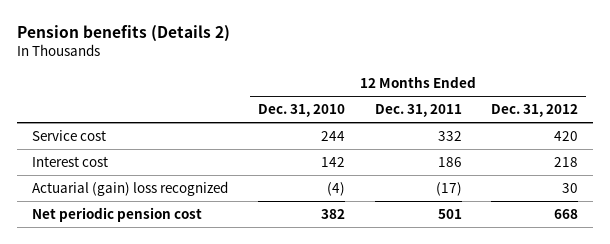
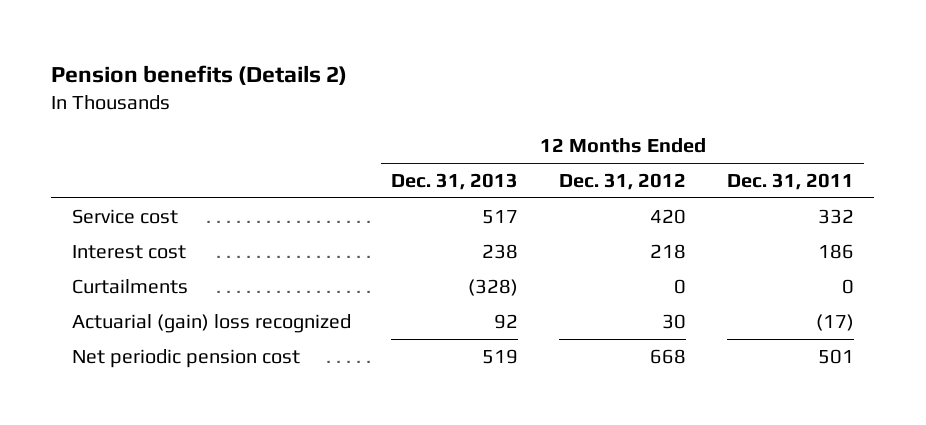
- | 12 Months Ended Dec. 31, 2010 | 12 Months Ended Dec. 31, 2011 | 12 Months Ended Dec. 31, 2012
+ | 12 Months Ended Dec. 31, 2013 | 12 Months Ended Dec. 31, 2012 | 12 Months Ended Dec. 31, 2011
+ Curtailments | (328) | 0 | 0

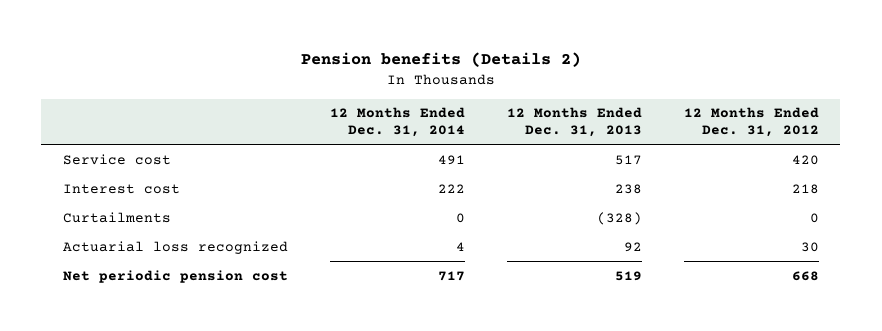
- | 12 Months Ended Dec. 31, 2013 | 12 Months Ended Dec. 31, 2012 | 12 Months Ended Dec. 31, 2011
+ | 12 Months Ended Dec. 31, 2014 | 12 Months Ended Dec. 31, 2013 | 12 Months Ended Dec. 31, 2012
- Actuarial (gain) loss recognized | 92 | 30 | (17)
+ Actuarial loss recognized | 4 | 92 | 30

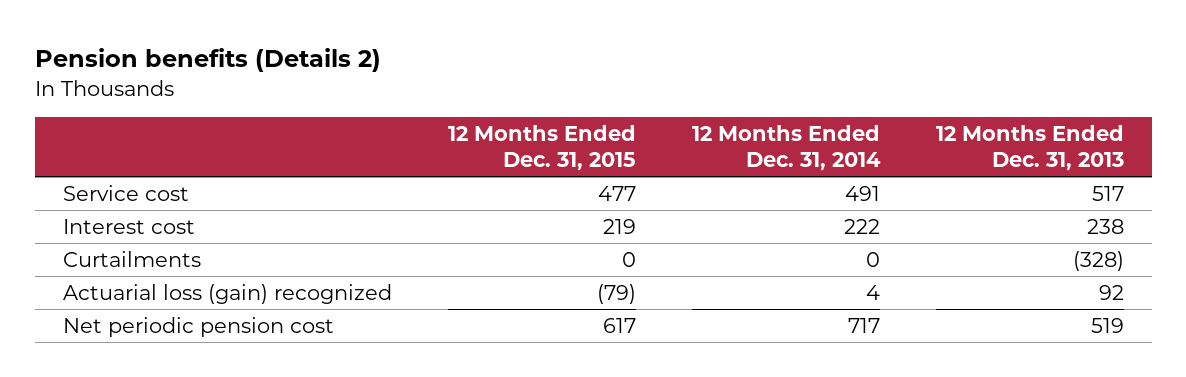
- | 12 Months Ended Dec. 31, 2014 | 12 Months Ended Dec. 31, 2013 | 12 Months Ended Dec. 31, 2012
+ | 12 Months Ended Dec. 31, 2015 | 12 Months Ended Dec. 31, 2014 | 12 Months Ended Dec. 31, 2013
- Actuarial loss recognized | 4 | 92 | 30
+ Actuarial loss (gain) recognized | (79) | 4 | 92

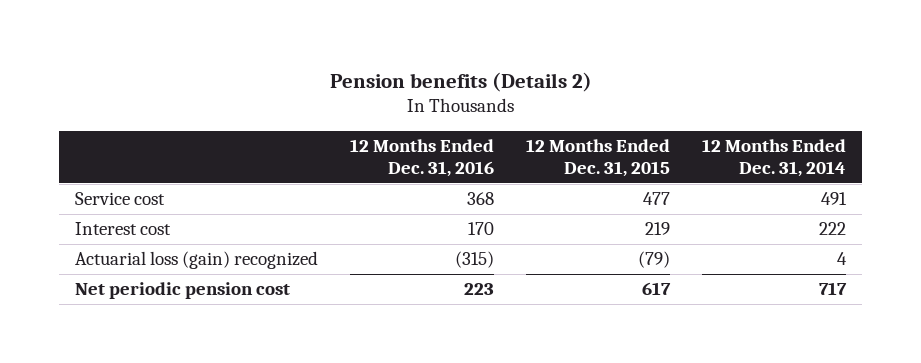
- | 12 Months Ended Dec. 31, 2015 | 12 Months Ended Dec. 31, 2014 | 12 Months Ended Dec. 31, 2013
+ | 12 Months Ended Dec. 31, 2016 | 12 Months Ended Dec. 31, 2015 | 12 Months Ended Dec. 31, 2014
- Curtailments | 0 | 0 | (328)

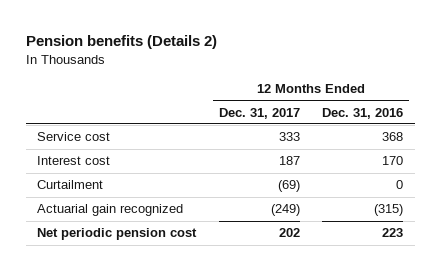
- | 12 Months Ended Dec. 31, 2016 | 12 Months Ended Dec. 31, 2015 | 12 Months Ended Dec. 31, 2014
+ | 12 Months Ended Dec. 31, 2017 | 12 Months Ended Dec. 31, 2016
- Actuarial loss (gain) recognized | (315) | (79) | 4
+ Curtailment | (69) | 0
+ Actuarial gain recognized | (249) | (315)

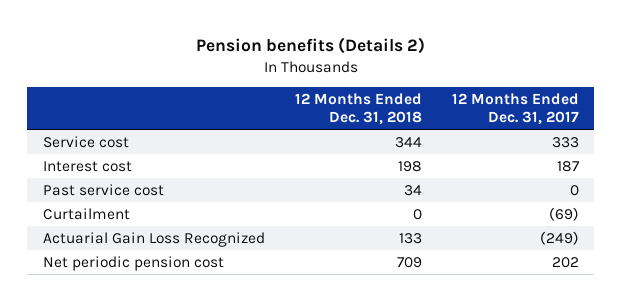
- | 12 Months Ended Dec. 31, 2017 | 12 Months Ended Dec. 31, 2016
+ | 12 Months Ended Dec. 31, 2018 | 12 Months Ended Dec. 31, 2017
+ Past service cost | 34 | 0
- Actuarial gain recognized | (249) | (315)
+ Actuarial Gain Loss Recognized | 133 | (249)

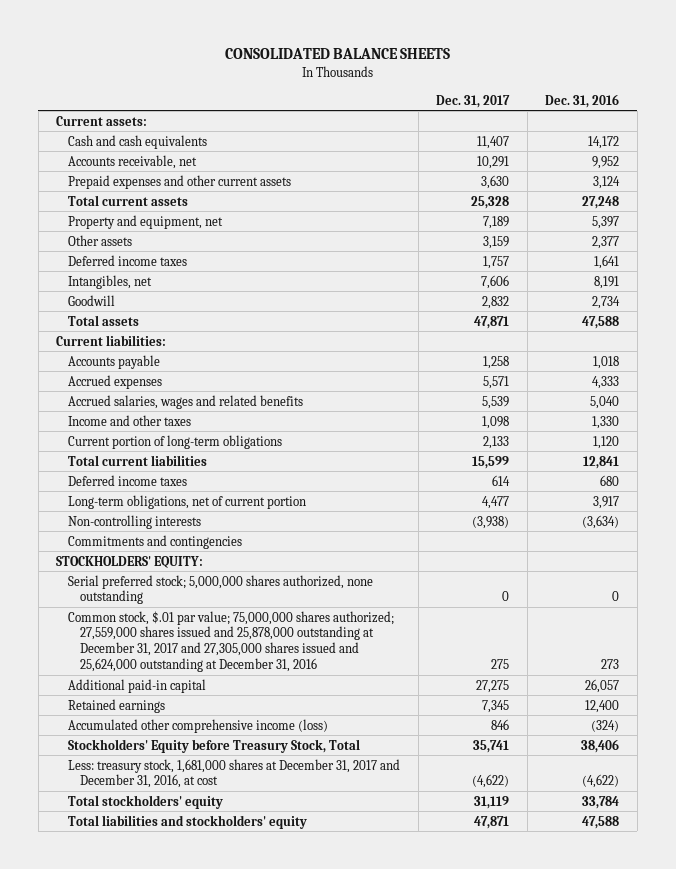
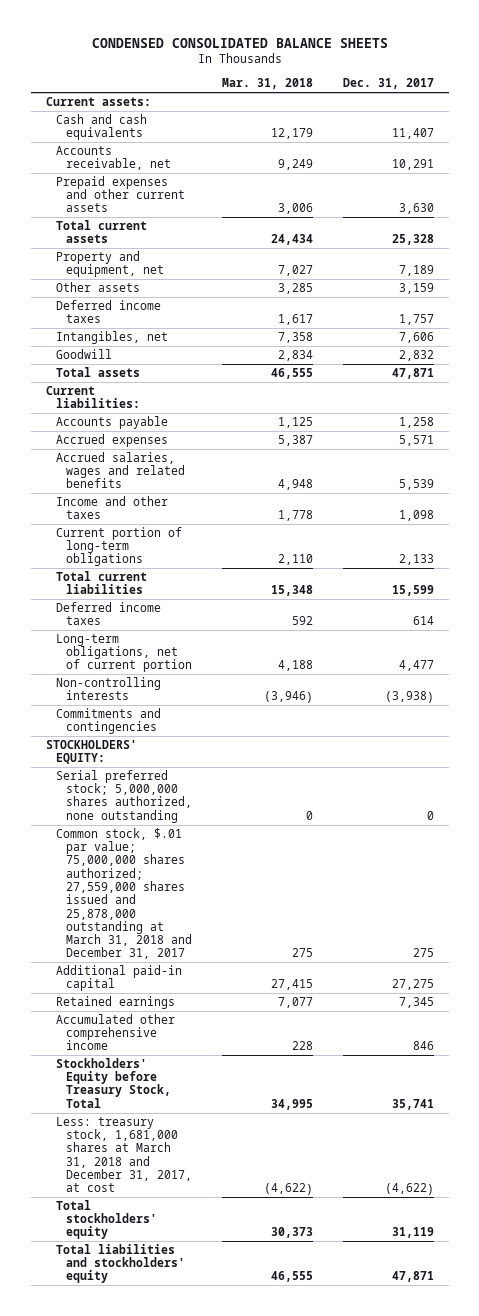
- CONSOLIDATED BALANCE SHEETS
+ CONDENSED CONSOLIDATED BALANCE SHEETS
- | Dec. 31, 2017 | Dec. 31, 2016
+ | Mar. 31, 2018 | Dec. 31, 2017
- Common stock, $.01 par value; 75,000,000 shares authorized; 27,559,000 shares issued and 25,878,000 outstanding at December 31, 2017 and 27,305,000 shares issued and 25,624,000 outstanding at December 31, 2016 | 275 | 273
+ Common stock, $.01 par value; 75,000,000 shares authorized; 27,559,000 shares issued and 25,878,000 outstanding at March 31, 2018 and December 31, 2017 | 275 | 275
- Accumulated other comprehensive income (loss) | 846 | (324)
+ Accumulated other comprehensive income | 228 | 846
- Less: treasury stock, 1,681,000 shares at December 31, 2017 and December 31, 2016, at cost | (4,622) | (4,622)
+ Less: treasury stock, 1,681,000 shares at March 31, 2018 and December 31, 2017, at cost | (4,622) | (4,622)

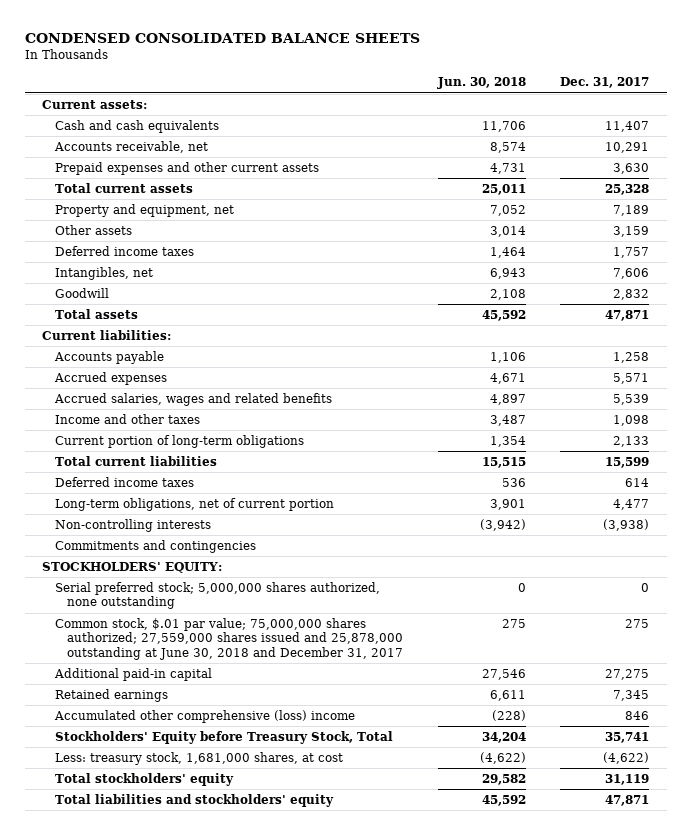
- | Mar. 31, 2018 | Dec. 31, 2017
+ | Jun. 30, 2018 | Dec. 31, 2017
- Common stock, $.01 par value; 75,000,000 shares authorized; 27,559,000 shares issued and 25,878,000 outstanding at March 31, 2018 and December 31, 2017 | 275 | 275
+ Common stock, $.01 par value; 75,000,000 shares authorized; 27,559,000 shares issued and 25,878,000 outstanding at June 30, 2018 and December 31, 2017 | 275 | 275
- Accumulated other comprehensive income | 228 | 846
+ Accumulated other comprehensive (loss) income | (228) | 846
- Less: treasury stock, 1,681,000 shares at March 31, 2018 and December 31, 2017, at cost | (4,622) | (4,622)
+ Less: treasury stock, 1,681,000 shares, at cost | (4,622) | (4,622)

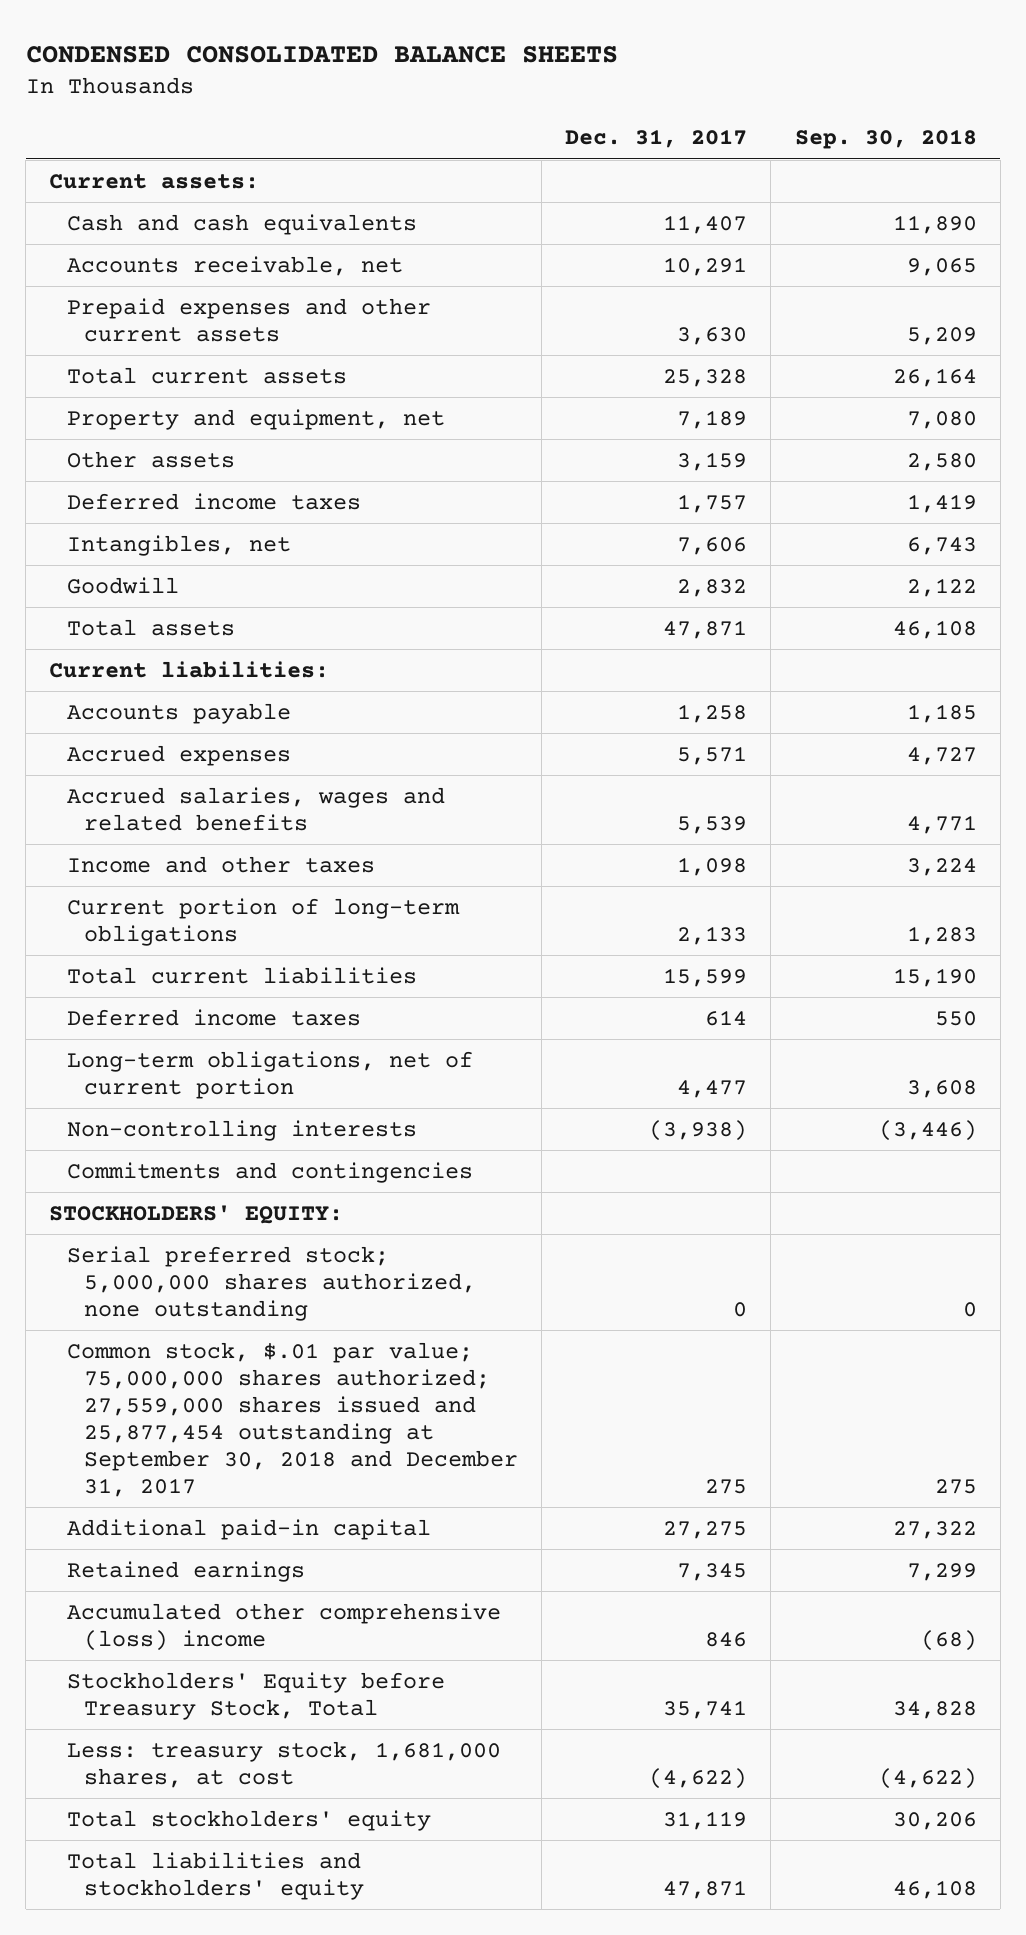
- | Jun. 30, 2018 | Dec. 31, 2017
+ | Dec. 31, 2017 | Sep. 30, 2018
- Common stock, $.01 par value; 75,000,000 shares authorized; 27,559,000 shares issued and 25,878,000 outstanding at June 30, 2018 and December 31, 2017 | 275 | 275
+ Common stock, $.01 par value; 75,000,000 shares authorized; 27,559,000 shares issued and 25,877,454 outstanding at September 30, 2018 and December 31, 2017 | 275 | 275

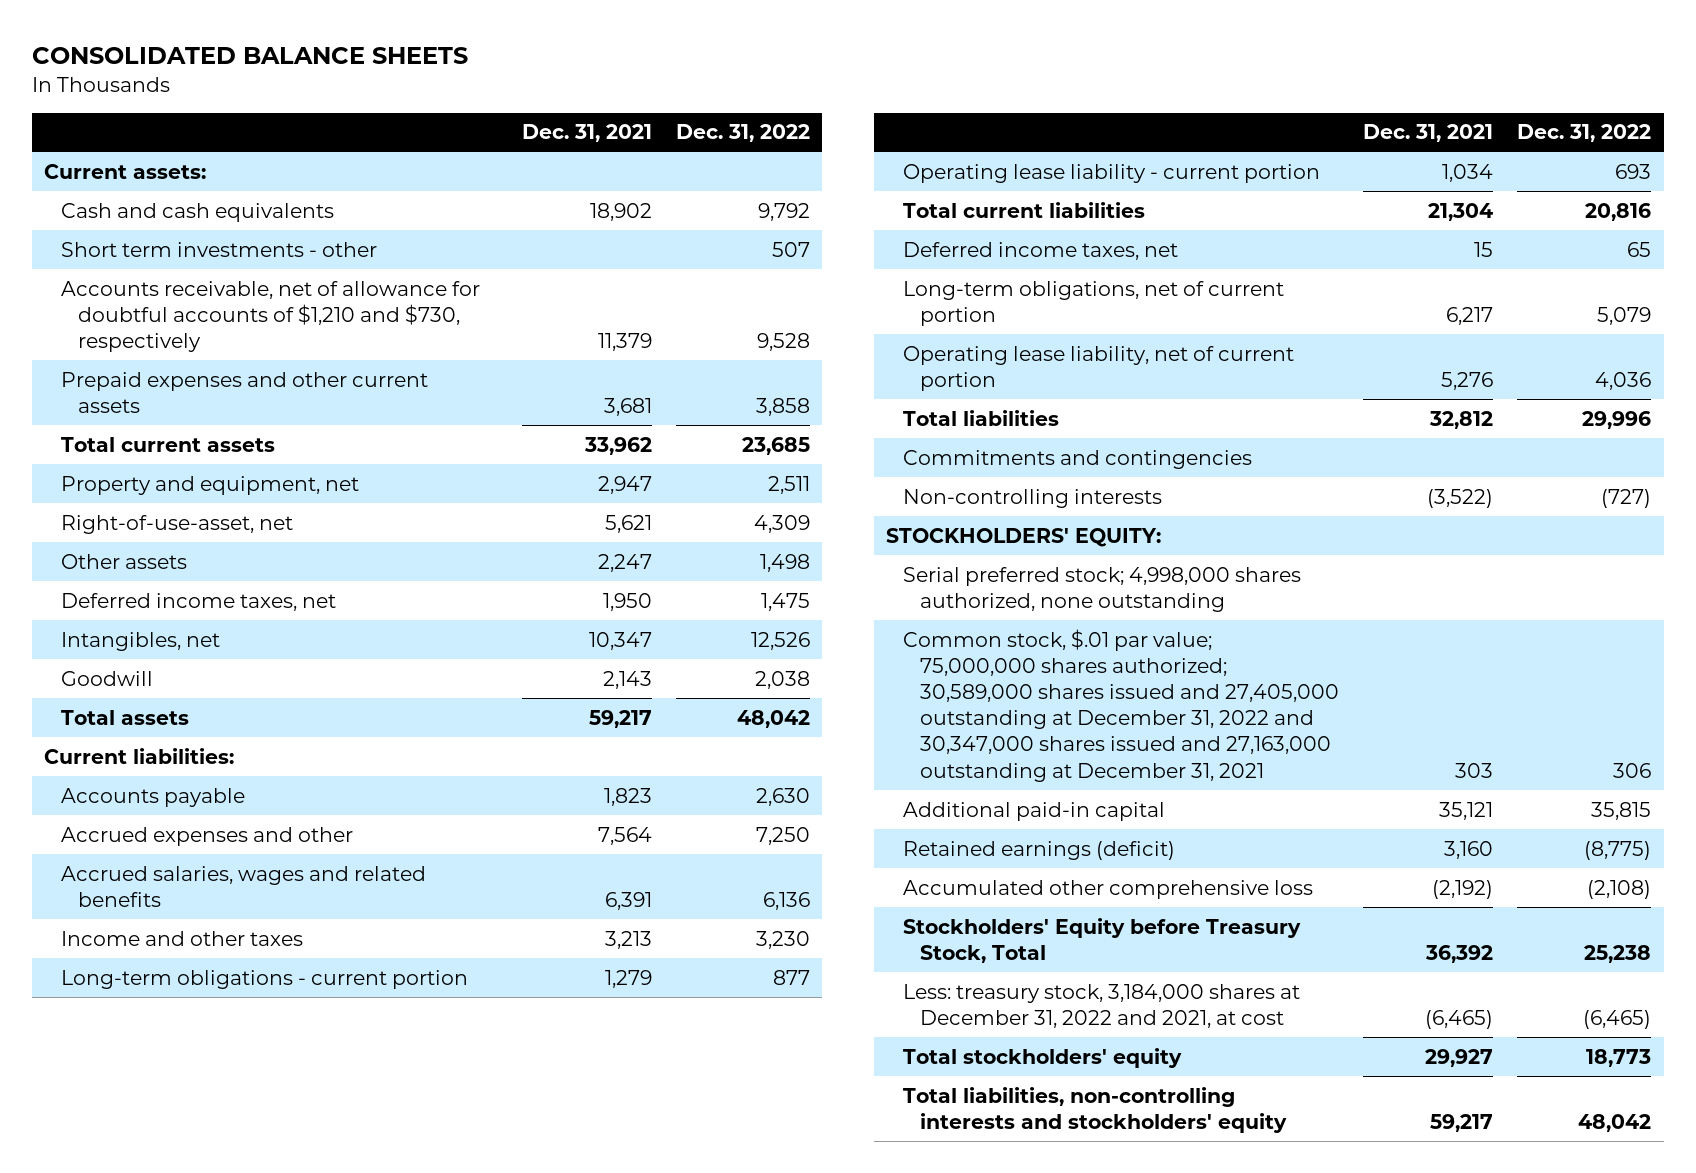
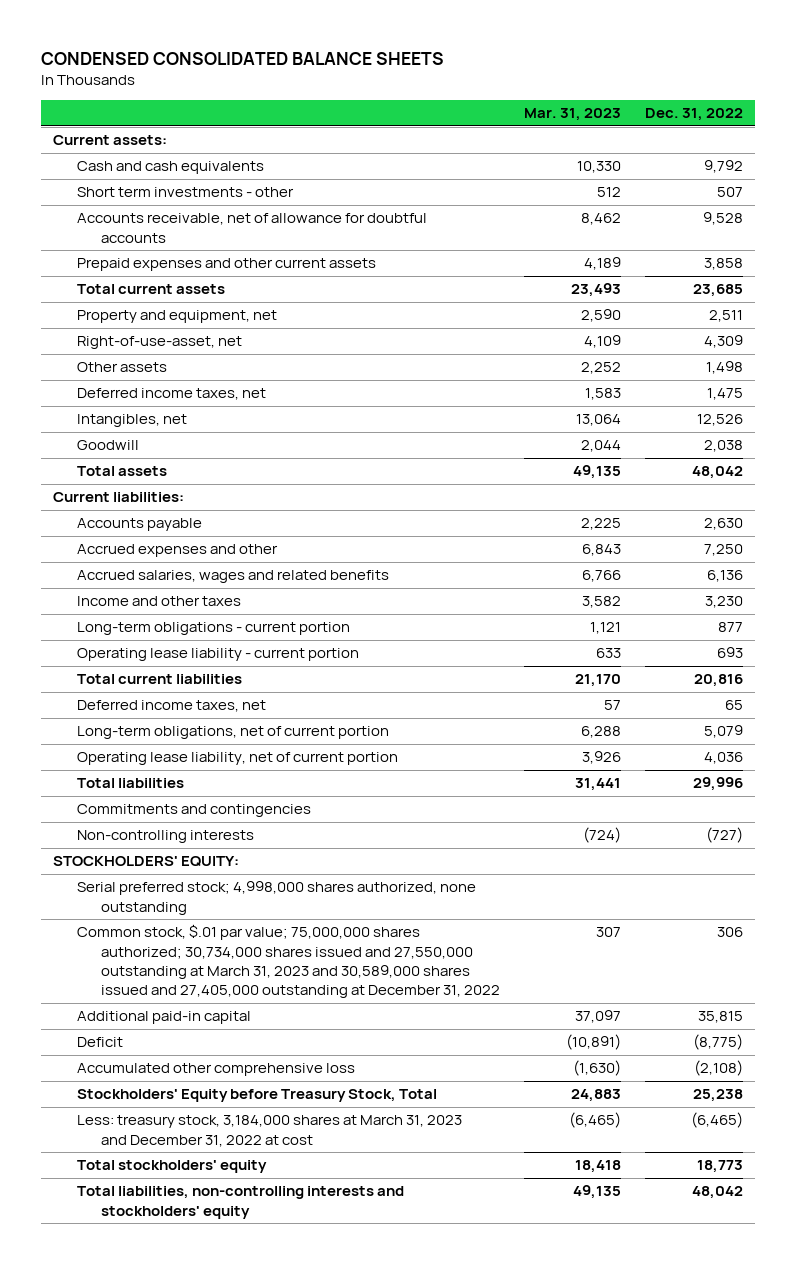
- CONSOLIDATED BALANCE SHEETS
+ CONDENSED CONSOLIDATED BALANCE SHEETS
- | Dec. 31, 2021 | Dec. 31, 2022
+ | Mar. 31, 2023 | Dec. 31, 2022
- Accounts receivable, net of allowance for doubtful accounts of $1,210 and $730, respectively | 11,379 | 9,528
+ Accounts receivable, net of allowance for doubtful accounts | 8,462 | 9,528
- Common stock, $.01 par value; 75,000,000 shares authorized; 30,589,000 shares issued and 27,405,000 outstanding at December 31, 2022 and 30,347,000 shares issued and 27,163,000 outstanding at December 31, 2021 | 303 | 306
+ Common stock, $.01 par value; 75,000,000 shares authorized; 30,734,000 shares issued and 27,550,000 outstanding at March 31, 2023 and 30,589,000 shares issued and 27,405,000 outstanding at December 31, 2022 | 307 | 306
- Retained earnings (deficit) | 3,160 | (8,775)
+ Deficit | (10,891) | (8,775)
- Less: treasury stock, 3,184,000 shares at December 31, 2022 and 2021, at cost | (6,465) | (6,465)
+ Less: treasury stock, 3,184,000 shares at March 31, 2023 and December 31, 2022 at cost | (6,465) | (6,465)

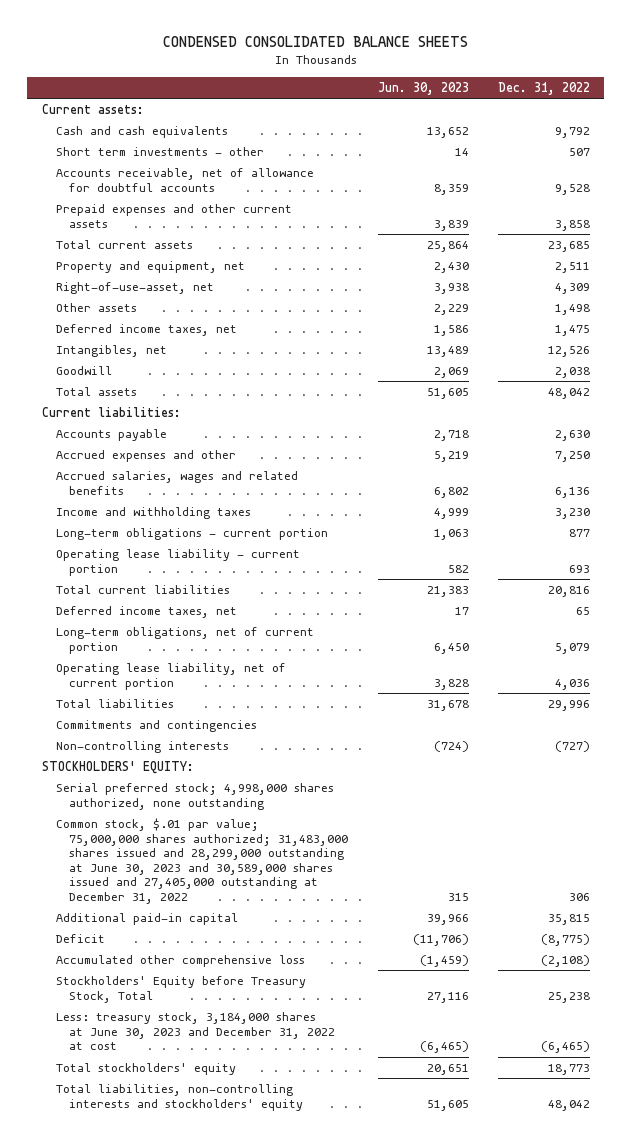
- | Mar. 31, 2023 | Dec. 31, 2022
+ | Jun. 30, 2023 | Dec. 31, 2022
- Income and other taxes | 3,582 | 3,230
+ Income and withholding taxes | 4,999 | 3,230
- Common stock, $.01 par value; 75,000,000 shares authorized; 30,734,000 shares issued and 27,550,000 outstanding at March 31, 2023 and 30,589,000 shares issued and 27,405,000 outstanding at December 31, 2022 | 307 | 306
+ Common stock, $.01 par value; 75,000,000 shares authorized; 31,483,000 shares issued and 28,299,000 outstanding at June 30, 2023 and 30,589,000 shares issued and 27,405,000 outstanding at December 31, 2022 | 315 | 306
- Less: treasury stock, 3,184,000 shares at March 31, 2023 and December 31, 2022 at cost | (6,465) | (6,465)
+ Less: treasury stock, 3,184,000 shares at June 30, 2023 and December 31, 2022 at cost | (6,465) | (6,465)

